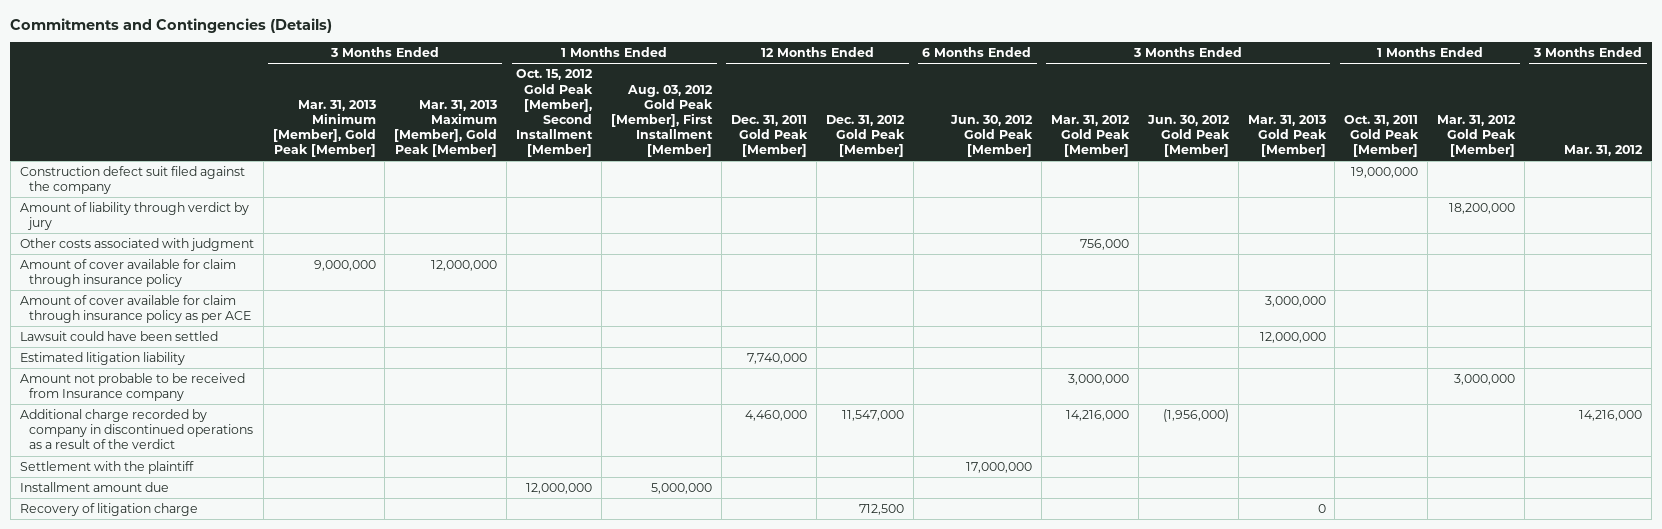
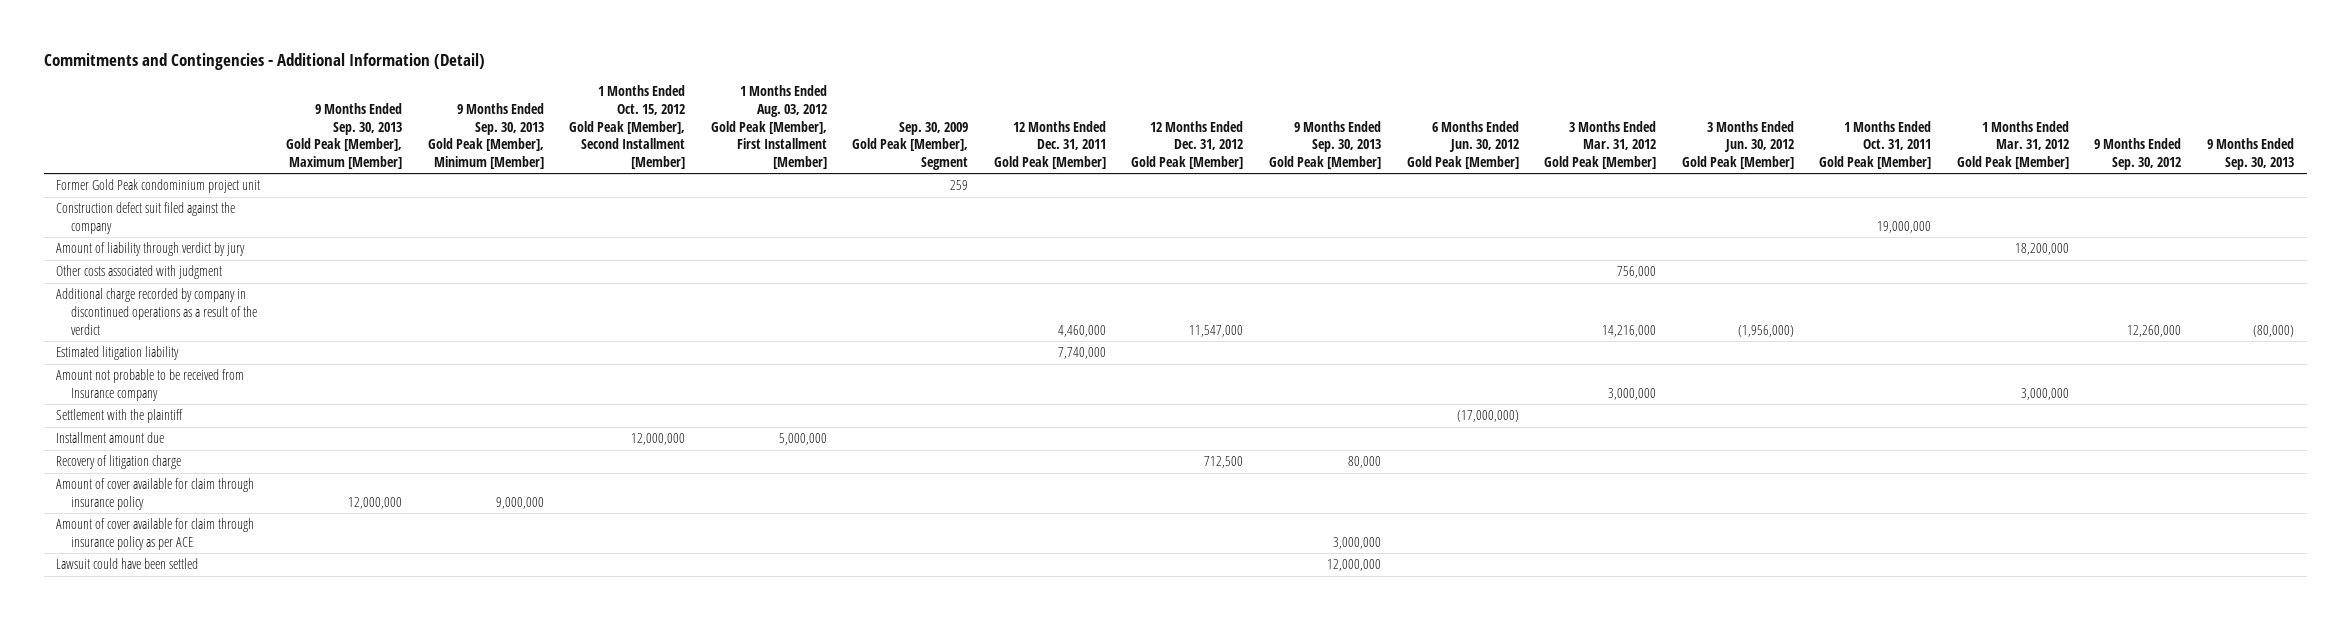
- Commitments and Contingencies (Details)
+ Commitments and Contingencies - Additional Information (Detail)
- | 3 Months Ended Mar. 31, 2013 Minimum [Member], Gold Peak [Member] | 3 Months Ended Mar. 31, 2013 Maximum [Member], Gold Peak [Member] | 1 Months Ended Oct. 15, 2012 Gold Peak [Member], Second Installment [Member] | 1 Months Ended Aug. 03, 2012 Gold Peak [Member], First Installment [Member] | 12 Months Ended Dec. 31, 2011 Gold Peak [Member] | 12 Months Ended Dec. 31, 2012 Gold Peak [Member] | 6 Months Ended Jun. 30, 2012 Gold Peak [Member] | 3 Months Ended Mar. 31, 2012 Gold Peak [Member] | 3 Months Ended Jun. 30, 2012 Gold Peak [Member] | 3 Months Ended Mar. 31, 2013 Gold Peak [Member] | 1 Months Ended Oct. 31, 2011 Gold Peak [Member] | 1 Months Ended Mar. 31, 2012 Gold Peak [Member] | 3 Months Ended Mar. 31, 2012
+ | 9 Months Ended Sep. 30, 2013 Gold Peak [Member], Maximum [Member] | 9 Months Ended Sep. 30, 2013 Gold Peak [Member], Minimum [Member] | 1 Months Ended Oct. 15, 2012 Gold Peak [Member], Second Installment [Member] | 1 Months Ended Aug. 03, 2012 Gold Peak [Member], First Installment [Member] | Sep. 30, 2009 Gold Peak [Member], Segment | 12 Months Ended Dec. 31, 2011 Gold Peak [Member] | 12 Months Ended Dec. 31, 2012 Gold Peak [Member] | 9 Months Ended Sep. 30, 2013 Gold Peak [Member] | 6 Months Ended Jun. 30, 2012 Gold Peak [Member] | 3 Months Ended Mar. 31, 2012 Gold Peak [Member] | 3 Months Ended Jun. 30, 2012 Gold Peak [Member] | 1 Months Ended Oct. 31, 2011 Gold Peak [Member] | 1 Months Ended Mar. 31, 2012 Gold Peak [Member] | 9 Months Ended Sep. 30, 2012 | 9 Months Ended Sep. 30, 2013
+ Former Gold Peak condominium project unit | | | | | 259 | | | | | | | | | |
moved up: Additional charge recorded by company in discontinued operations as a result of the verdict | | | | | | 4,460,000 | 11,547,000 | | | 14,216,000 | (1,956,000) | | | 12,260,000 | (80,000)
- Settlement with the plaintiff | | | | | | | 17,000,000 | | | | | |
+ Settlement with the plaintiff | | | | | | | | | (17,000,000) | | | | | |
moved down: Amount of cover available for claim through insurance policy | 12,000,000 | 9,000,000 | | | | | | | | | | | | |
moved down: Amount of cover available for claim through insurance policy as per ACE | | | | | | | | 3,000,000 | | | | | | |
moved down: Lawsuit could have been settled | | | | | | | | 12,000,000 | | | | | | |

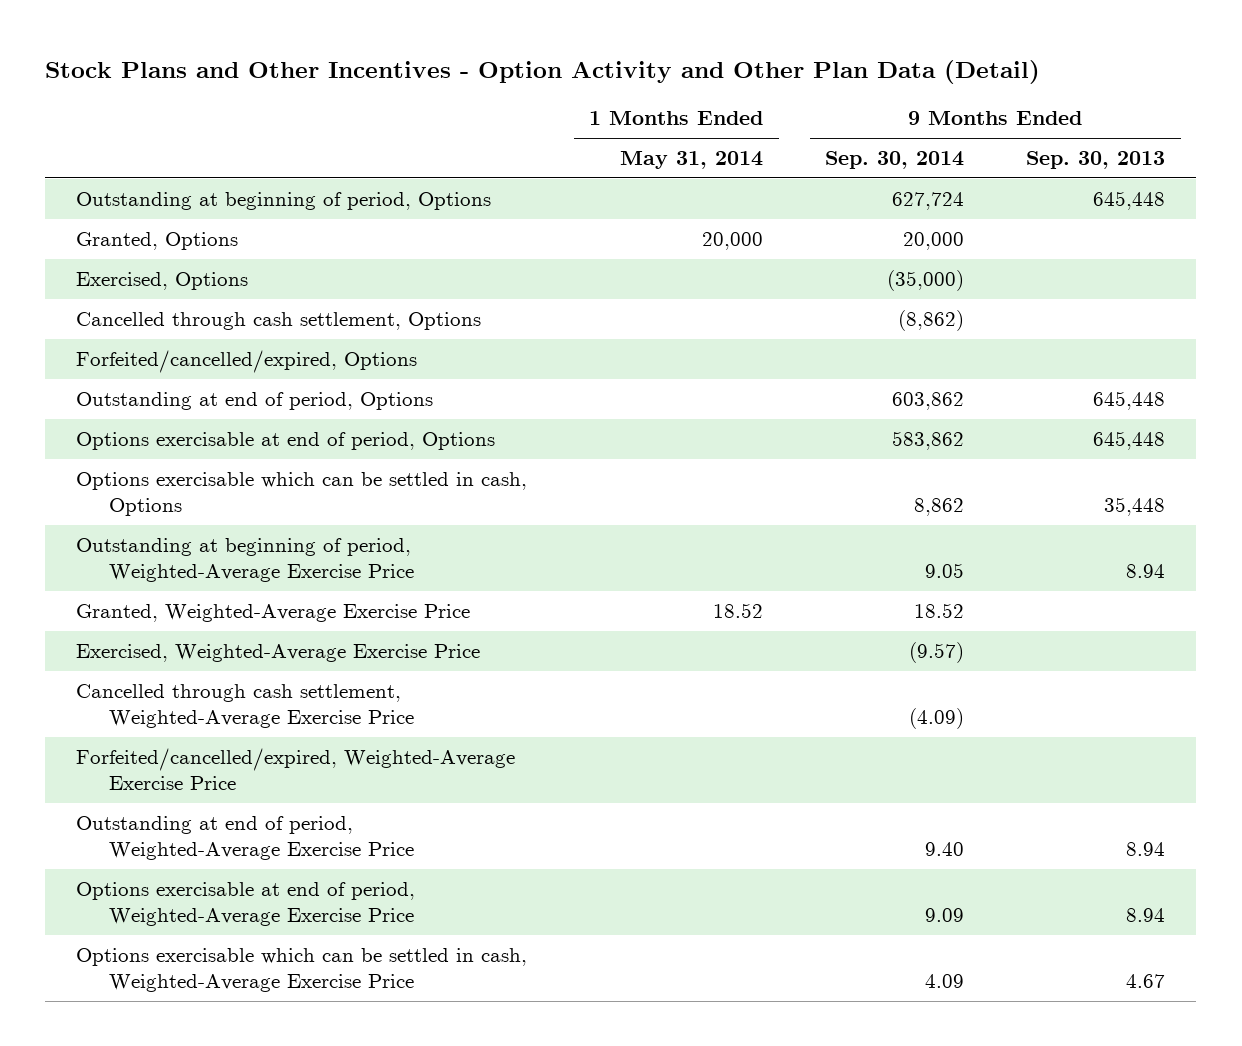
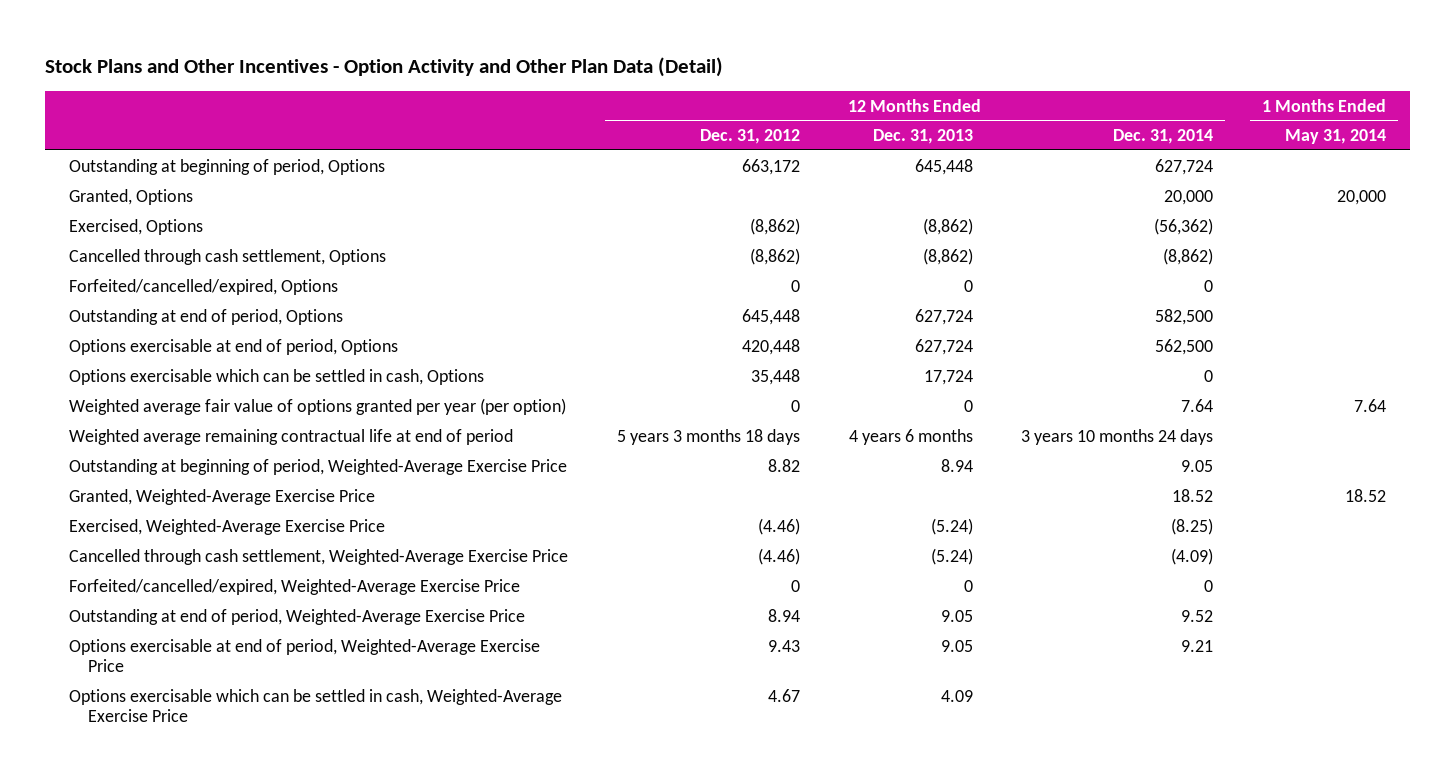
- | 1 Months Ended May 31, 2014 | 9 Months Ended Sep. 30, 2014 | 9 Months Ended Sep. 30, 2013
+ | 12 Months Ended Dec. 31, 2012 | 12 Months Ended Dec. 31, 2013 | 12 Months Ended Dec. 31, 2014 | 1 Months Ended May 31, 2014
+ Weighted average fair value of options granted per year (per option) | 0 | 0 | 7.64 | 7.64
+ Weighted average remaining contractual life at end of period | 5 years 3 months 18 days | 4 years 6 months | 3 years 10 months 24 days |

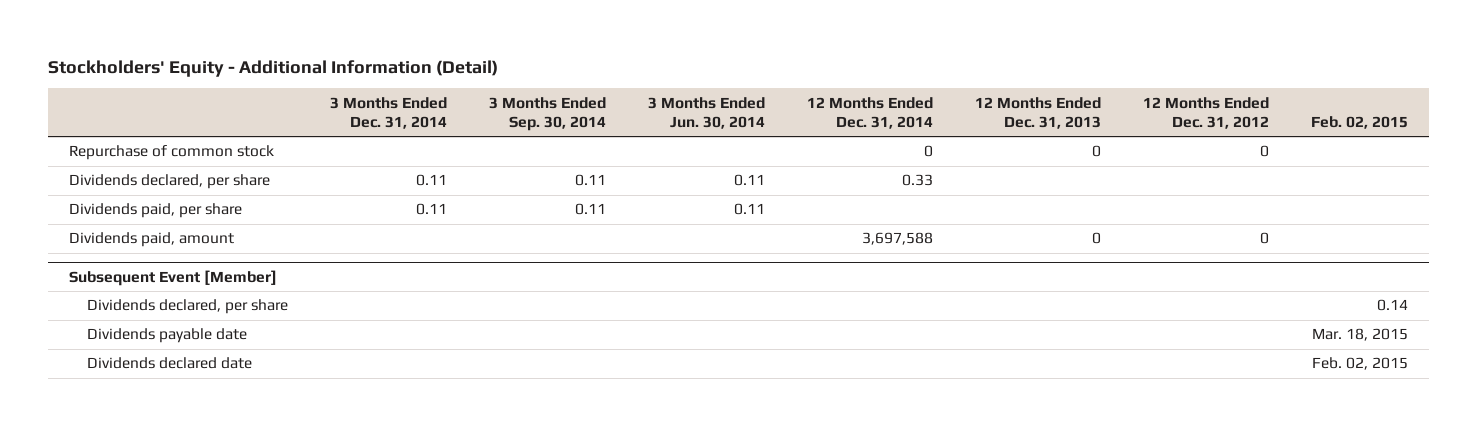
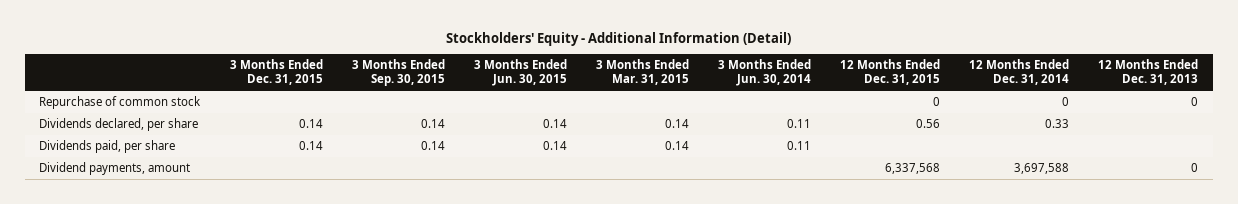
- | 3 Months Ended Dec. 31, 2014 | 3 Months Ended Sep. 30, 2014 | 3 Months Ended Jun. 30, 2014 | 12 Months Ended Dec. 31, 2014 | 12 Months Ended Dec. 31, 2013 | 12 Months Ended Dec. 31, 2012 | Feb. 02, 2015
+ | 3 Months Ended Dec. 31, 2015 | 3 Months Ended Sep. 30, 2015 | 3 Months Ended Jun. 30, 2015 | 3 Months Ended Mar. 31, 2015 | 3 Months Ended Jun. 30, 2014 | 12 Months Ended Dec. 31, 2015 | 12 Months Ended Dec. 31, 2014 | 12 Months Ended Dec. 31, 2013
- Dividends paid, amount | | | | 3,697,588 | 0 | 0 |
- Subsequent Event [Member]
- Dividends declared, per share | | | | | | | 0.14
- Dividends payable date | | | | | | | Mar. 18, 2015
- Dividends declared date | | | | | | | Feb. 02, 2015
+ Dividend payments, amount | | | | | | 6,337,568 | 3,697,588 | 0

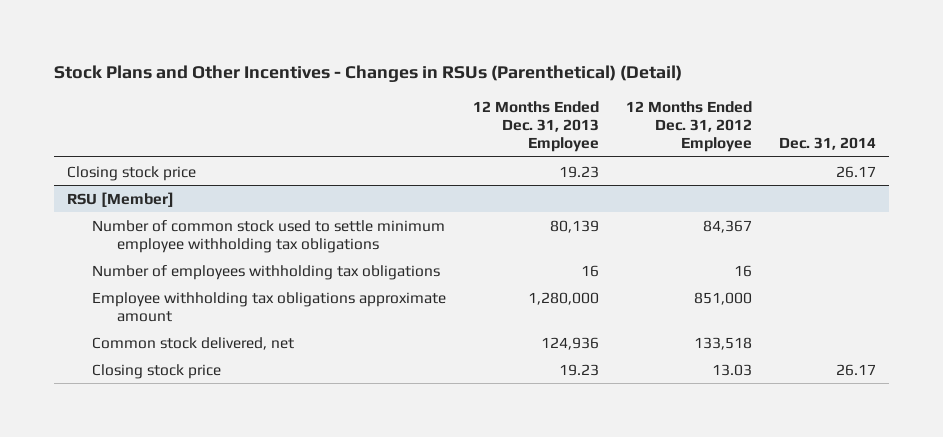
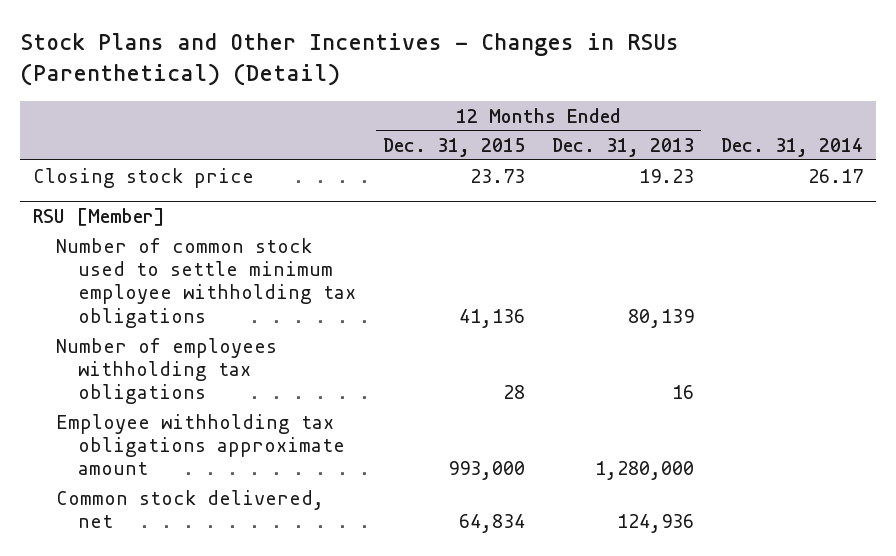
- | 12 Months Ended Dec. 31, 2013 Employee | 12 Months Ended Dec. 31, 2012 Employee | Dec. 31, 2014
+ | 12 Months Ended Dec. 31, 2015 | 12 Months Ended Dec. 31, 2013 | Dec. 31, 2014
@ RSU [Member]
- Closing stock price | 19.23 | 13.03 | 26.17

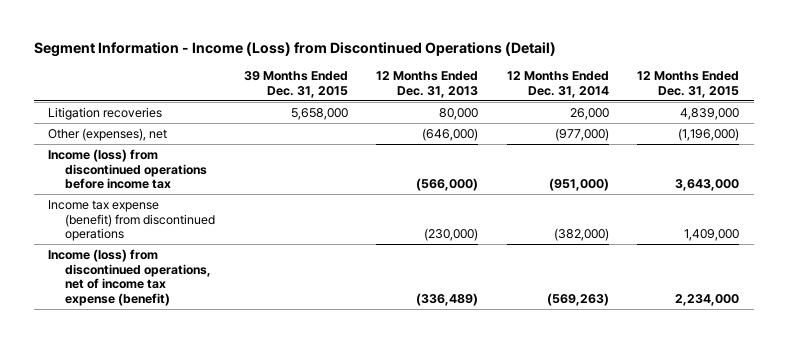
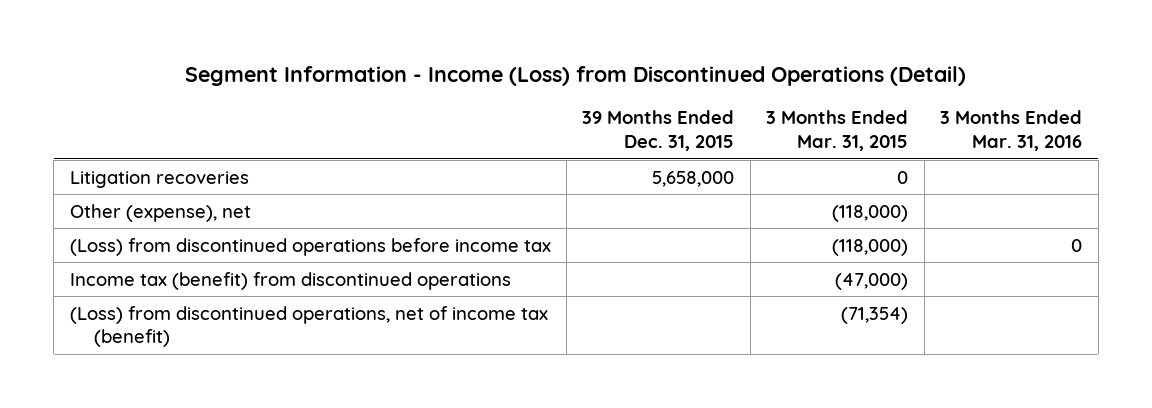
- | 39 Months Ended Dec. 31, 2015 | 12 Months Ended Dec. 31, 2013 | 12 Months Ended Dec. 31, 2014 | 12 Months Ended Dec. 31, 2015
+ | 39 Months Ended Dec. 31, 2015 | 3 Months Ended Mar. 31, 2015 | 3 Months Ended Mar. 31, 2016
- Other (expenses), net | | (646,000) | (977,000) | (1,196,000)
- Income (loss) from discontinued operations before income tax | | (566,000) | (951,000) | 3,643,000
- Income tax expense (benefit) from discontinued operations | | (230,000) | (382,000) | 1,409,000
- Income (loss) from discontinued operations, net of income tax expense (benefit) | | (336,489) | (569,263) | 2,234,000
+ Other (expense), net | | (118,000) |
+ (Loss) from discontinued operations before income tax | | (118,000) | 0
+ Income tax (benefit) from discontinued operations | | (47,000) |
+ (Loss) from discontinued operations, net of income tax (benefit) | | (71,354) |

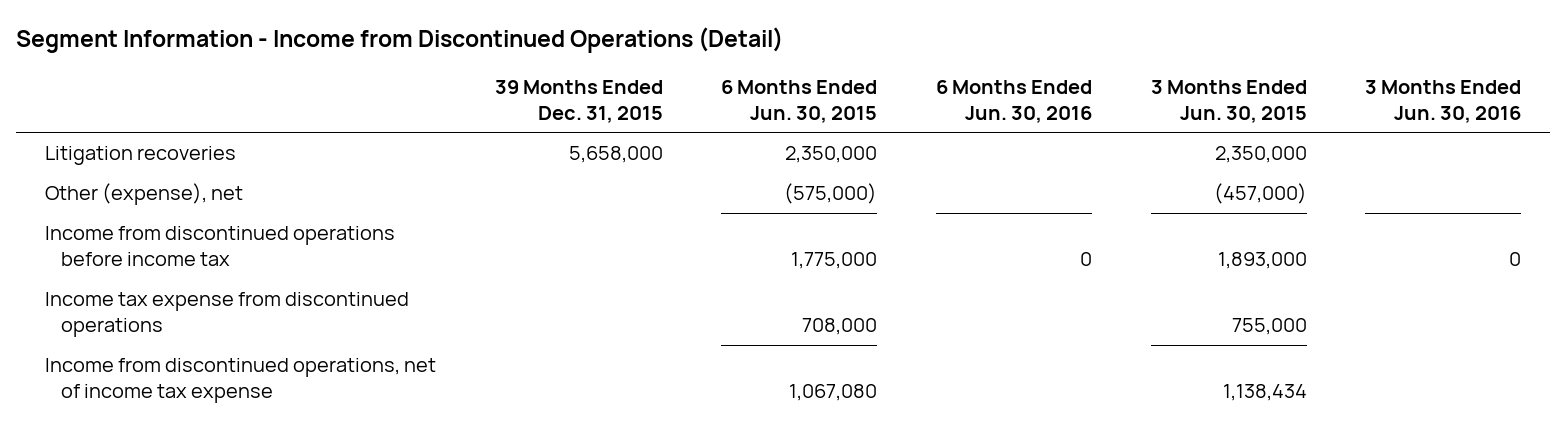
- Segment Information - Income (Loss) from Discontinued Operations (Detail)
+ Segment Information - Income from Discontinued Operations (Detail)
- | 39 Months Ended Dec. 31, 2015 | 3 Months Ended Mar. 31, 2015 | 3 Months Ended Mar. 31, 2016
+ | 39 Months Ended Dec. 31, 2015 | 6 Months Ended Jun. 30, 2015 | 6 Months Ended Jun. 30, 2016 | 3 Months Ended Jun. 30, 2015 | 3 Months Ended Jun. 30, 2016
- (Loss) from discontinued operations before income tax | | (118,000) | 0
- Income tax (benefit) from discontinued operations | | (47,000) |
- (Loss) from discontinued operations, net of income tax (benefit) | | (71,354) |
+ Income from discontinued operations before income tax | | 1,775,000 | 0 | 1,893,000 | 0
+ Income tax expense from discontinued operations | | 708,000 | | 755,000 |
+ Income from discontinued operations, net of income tax expense | | 1,067,080 | | 1,138,434 |

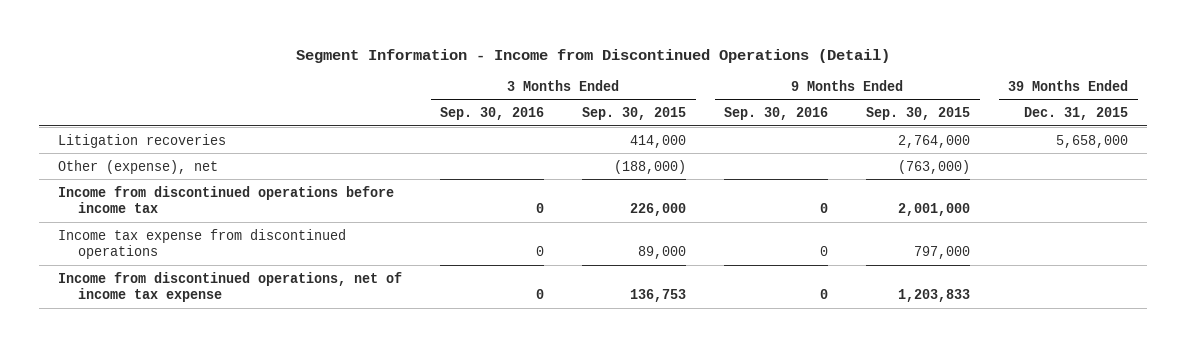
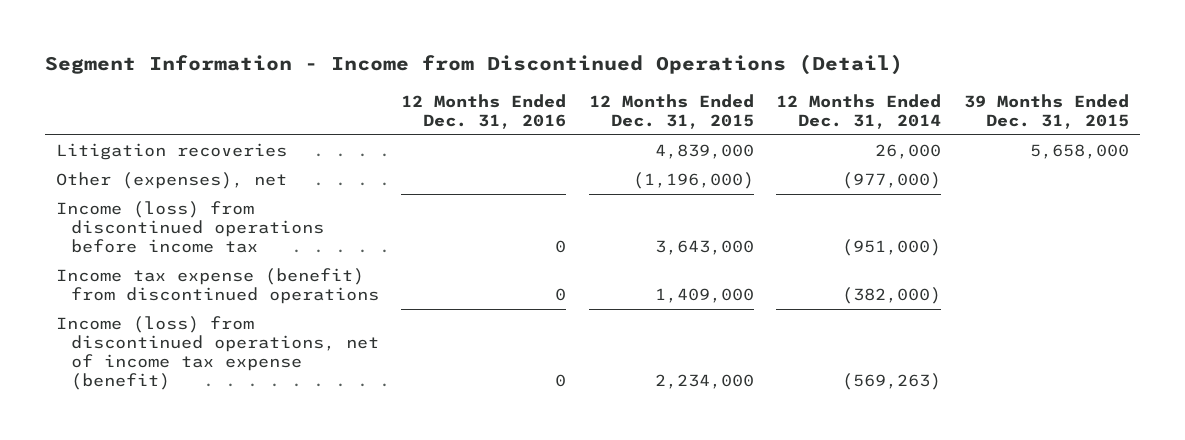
- | 3 Months Ended Sep. 30, 2016 | 3 Months Ended Sep. 30, 2015 | 9 Months Ended Sep. 30, 2016 | 9 Months Ended Sep. 30, 2015 | 39 Months Ended Dec. 31, 2015
+ | 12 Months Ended Dec. 31, 2016 | 12 Months Ended Dec. 31, 2015 | 12 Months Ended Dec. 31, 2014 | 39 Months Ended Dec. 31, 2015
- Other (expense), net | | (188,000) | | (763,000) |
- Income from discontinued operations before income tax | 0 | 226,000 | 0 | 2,001,000 |
- Income tax expense from discontinued operations | 0 | 89,000 | 0 | 797,000 |
- Income from discontinued operations, net of income tax expense | 0 | 136,753 | 0 | 1,203,833 |
+ Other (expenses), net | | (1,196,000) | (977,000) |
+ Income (loss) from discontinued operations before income tax | 0 | 3,643,000 | (951,000) |
+ Income tax expense (benefit) from discontinued operations | 0 | 1,409,000 | (382,000) |
+ Income (loss) from discontinued operations, net of income tax expense (benefit) | 0 | 2,234,000 | (569,263) |

